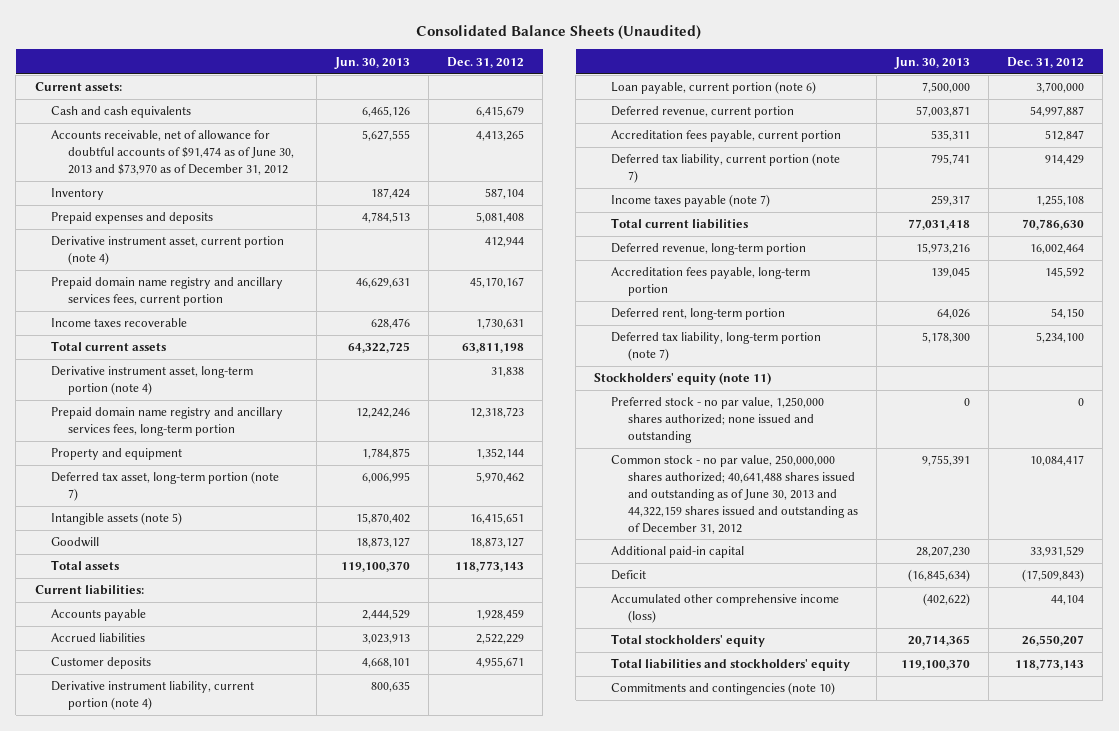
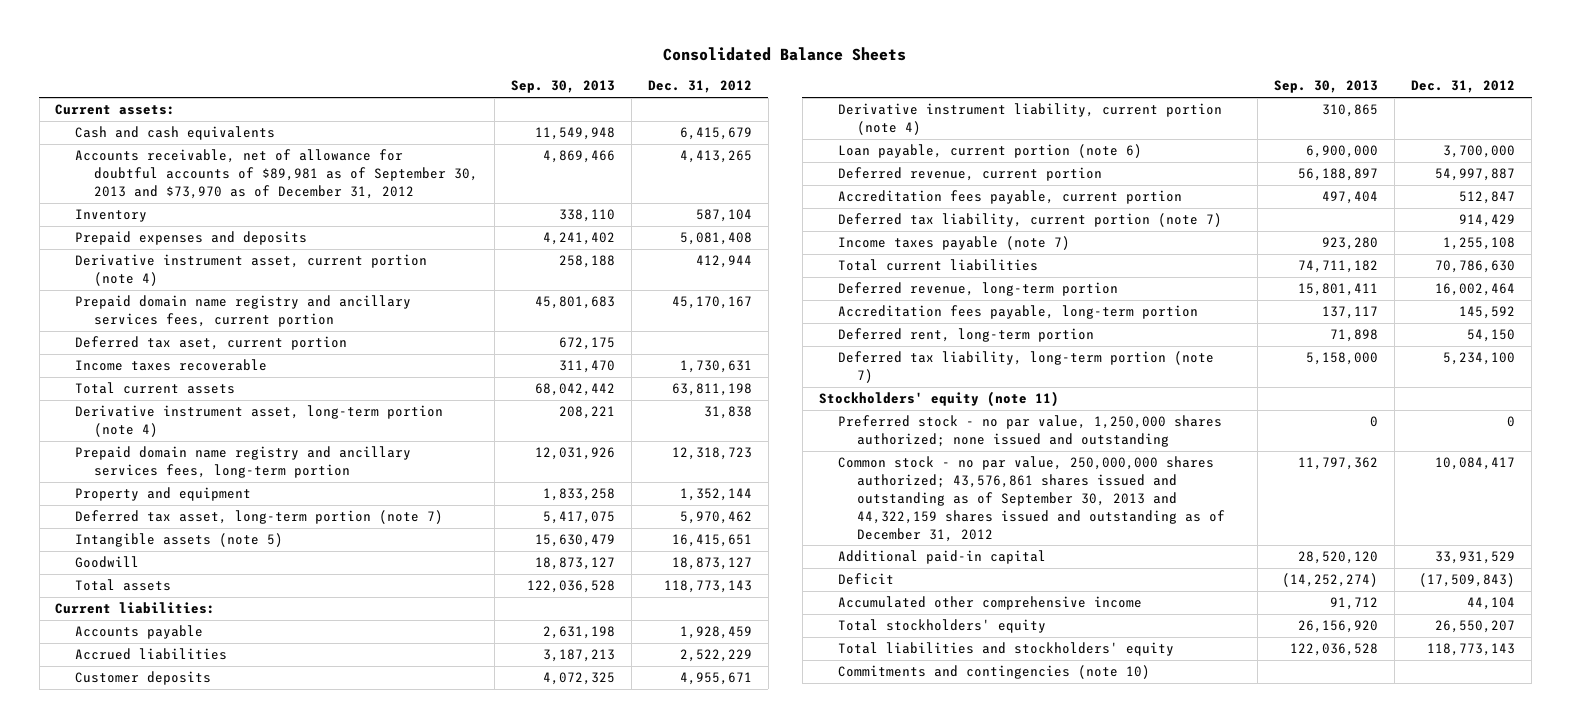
- Consolidated Balance Sheets (Unaudited)
+ Consolidated Balance Sheets
- | Jun. 30, 2013 | Dec. 31, 2012
+ | Sep. 30, 2013 | Dec. 31, 2012
- Accounts receivable, net of allowance for doubtful accounts of $91,474 as of June 30, 2013 and $73,970 as of December 31, 2012 | 5,627,555 | 4,413,265
+ Accounts receivable, net of allowance for doubtful accounts of $89,981 as of September 30, 2013 and $73,970 as of December 31, 2012 | 4,869,466 | 4,413,265
+ Deferred tax aset, current portion | 672,175 |
- Common stock - no par value, 250,000,000 shares authorized; 40,641,488 shares issued and outstanding as of June 30, 2013 and 44,322,159 shares issued and outstanding as of December 31, 2012 | 9,755,391 | 10,084,417
+ Common stock - no par value, 250,000,000 shares authorized; 43,576,861 shares issued and outstanding as of September 30, 2013 and 44,322,159 shares issued and outstanding as of December 31, 2012 | 11,797,362 | 10,084,417
- Accumulated other comprehensive income (loss) | (402,622) | 44,104
+ Accumulated other comprehensive income | 91,712 | 44,104

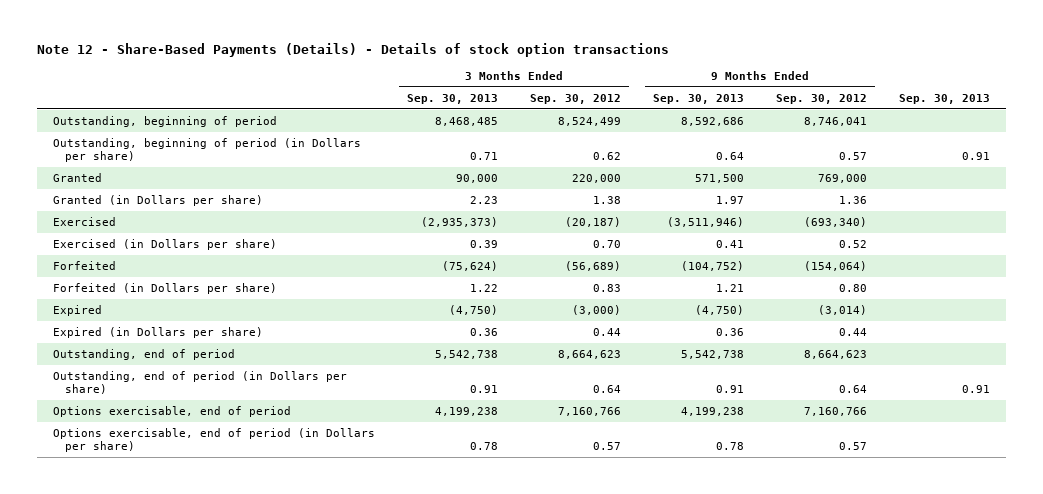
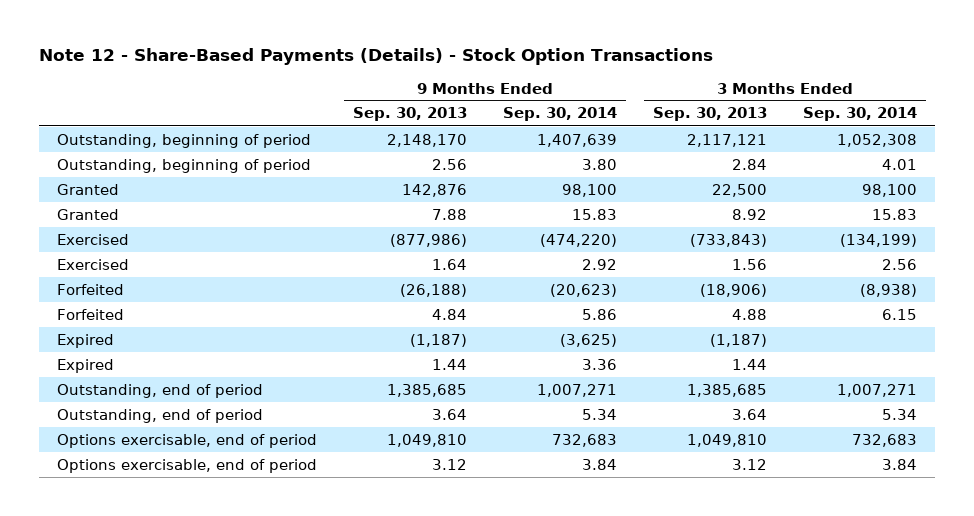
- Note 12 - Share-Based Payments (Details) - Details of stock option transactions
+ Note 12 - Share-Based Payments (Details) - Stock Option Transactions
- | 3 Months Ended Sep. 30, 2013 | 3 Months Ended Sep. 30, 2012 | 9 Months Ended Sep. 30, 2013 | 9 Months Ended Sep. 30, 2012 | Sep. 30, 2013
+ | 9 Months Ended Sep. 30, 2013 | 9 Months Ended Sep. 30, 2014 | 3 Months Ended Sep. 30, 2013 | 3 Months Ended Sep. 30, 2014
- Outstanding, beginning of period | 8,468,485 | 8,524,499 | 8,592,686 | 8,746,041 |
- Outstanding, beginning of period (in Dollars per share) | 0.71 | 0.62 | 0.64 | 0.57 | 0.91
- Granted | 90,000 | 220,000 | 571,500 | 769,000 |
- Granted (in Dollars per share) | 2.23 | 1.38 | 1.97 | 1.36 |
- Exercised | (2,935,373) | (20,187) | (3,511,946) | (693,340) |
- Exercised (in Dollars per share) | 0.39 | 0.70 | 0.41 | 0.52 |
- Forfeited | (75,624) | (56,689) | (104,752) | (154,064) |
- Forfeited (in Dollars per share) | 1.22 | 0.83 | 1.21 | 0.80 |
- Expired | (4,750) | (3,000) | (4,750) | (3,014) |
- Expired (in Dollars per share) | 0.36 | 0.44 | 0.36 | 0.44 |
- Outstanding, end of period | 5,542,738 | 8,664,623 | 5,542,738 | 8,664,623 |
- Outstanding, end of period (in Dollars per share) | 0.91 | 0.64 | 0.91 | 0.64 | 0.91
- Options exercisable, end of period | 4,199,238 | 7,160,766 | 4,199,238 | 7,160,766 |
- Options exercisable, end of period (in Dollars per share) | 0.78 | 0.57 | 0.78 | 0.57 |
+ Outstanding, beginning of period | 2,148,170 | 1,407,639 | 2,117,121 | 1,052,308
+ Outstanding, beginning of period | 2.56 | 3.80 | 2.84 | 4.01
+ Granted | 142,876 | 98,100 | 22,500 | 98,100
+ Granted | 7.88 | 15.83 | 8.92 | 15.83
+ Exercised | (877,986) | (474,220) | (733,843) | (134,199)
+ Exercised | 1.64 | 2.92 | 1.56 | 2.56
+ Forfeited | (26,188) | (20,623) | (18,906) | (8,938)
+ Forfeited | 4.84 | 5.86 | 4.88 | 6.15
+ Expired | (1,187) | (3,625) | (1,187) |
+ Expired | 1.44 | 3.36 | 1.44 |
+ Outstanding, end of period | 1,385,685 | 1,007,271 | 1,385,685 | 1,007,271
+ Outstanding, end of period | 3.64 | 5.34 | 3.64 | 5.34
+ Options exercisable, end of period | 1,049,810 | 732,683 | 1,049,810 | 732,683
+ Options exercisable, end of period | 3.12 | 3.84 | 3.12 | 3.84

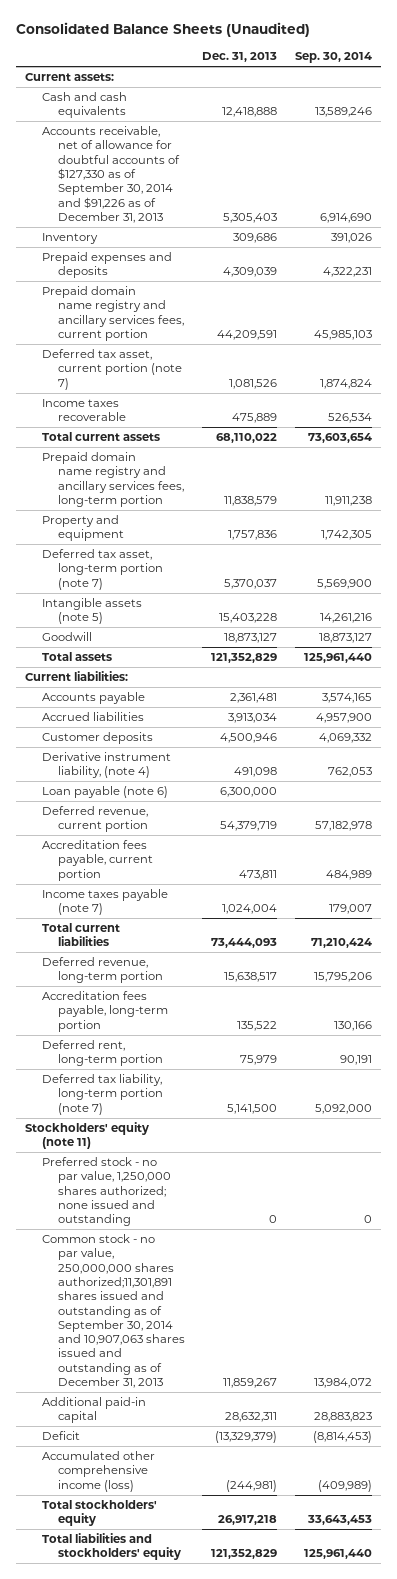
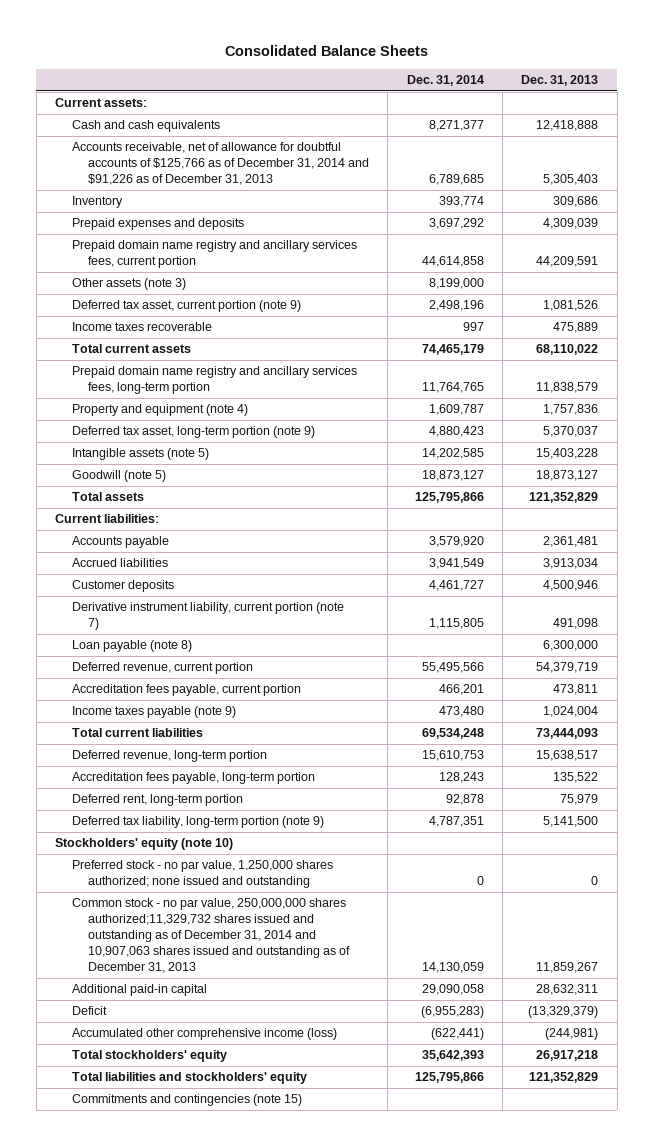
- Consolidated Balance Sheets (Unaudited)
+ Consolidated Balance Sheets
- | Dec. 31, 2013 | Sep. 30, 2014
+ | Dec. 31, 2014 | Dec. 31, 2013
- Accounts receivable, net of allowance for doubtful accounts of $127,330 as of September 30, 2014 and $91,226 as of December 31, 2013 | 5,305,403 | 6,914,690
+ Accounts receivable, net of allowance for doubtful accounts of $125,766 as of December 31, 2014 and $91,226 as of December 31, 2013 | 6,789,685 | 5,305,403
- Deferred tax asset, current portion (note 7) | 1,081,526 | 1,874,824
+ Other assets (note 3) | 8,199,000 |
+ Deferred tax asset, current portion (note 9) | 2,498,196 | 1,081,526
- Property and equipment | 1,757,836 | 1,742,305
- Deferred tax asset, long-term portion (note 7) | 5,370,037 | 5,569,900
+ Property and equipment (note 4) | 1,609,787 | 1,757,836
+ Deferred tax asset, long-term portion (note 9) | 4,880,423 | 5,370,037
- Goodwill | 18,873,127 | 18,873,127
+ Goodwill (note 5) | 18,873,127 | 18,873,127
- Derivative instrument liability, (note 4) | 491,098 | 762,053
- Loan payable (note 6) | 6,300,000 |
+ Derivative instrument liability, current portion (note 7) | 1,115,805 | 491,098
+ Loan payable (note 8) | | 6,300,000
- Income taxes payable (note 7) | 1,024,004 | 179,007
+ Income taxes payable (note 9) | 473,480 | 1,024,004
- Deferred tax liability, long-term portion (note 7) | 5,141,500 | 5,092,000
- Stockholders' equity (note 11)
+ Deferred tax liability, long-term portion (note 9) | 4,787,351 | 5,141,500
+ Stockholders' equity (note 10)
- Common stock - no par value, 250,000,000 shares authorized;11,301,891 shares issued and outstanding as of September 30, 2014 and 10,907,063 shares issued and outstanding as of December 31, 2013 | 11,859,267 | 13,984,072
+ Common stock - no par value, 250,000,000 shares authorized;11,329,732 shares issued and outstanding as of December 31, 2014 and 10,907,063 shares issued and outstanding as of December 31, 2013 | 14,130,059 | 11,859,267
+ Commitments and contingencies (note 15)

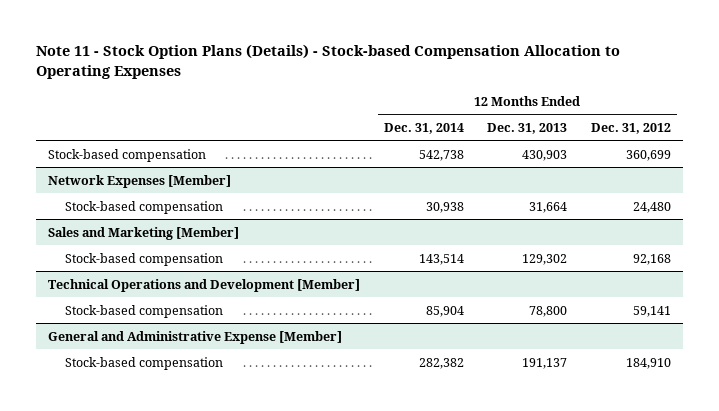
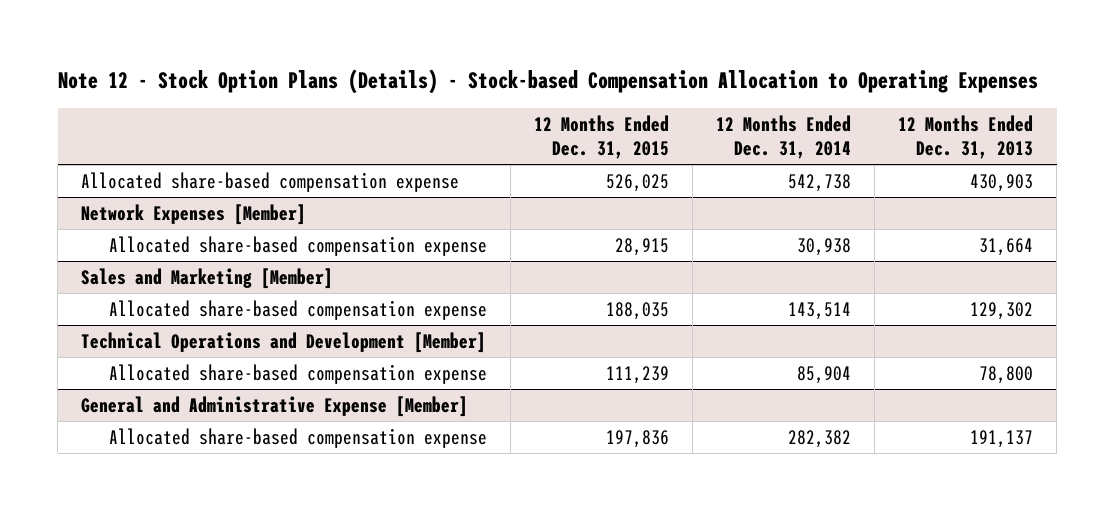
- Note 11 - Stock Option Plans (Details) - Stock-based Compensation Allocation to Operating Expenses
+ Note 12 - Stock Option Plans (Details) - Stock-based Compensation Allocation to Operating Expenses
- | 12 Months Ended Dec. 31, 2014 | 12 Months Ended Dec. 31, 2013 | 12 Months Ended Dec. 31, 2012
+ | 12 Months Ended Dec. 31, 2015 | 12 Months Ended Dec. 31, 2014 | 12 Months Ended Dec. 31, 2013
- Stock-based compensation | 542,738 | 430,903 | 360,699
+ Allocated share-based compensation expense | 526,025 | 542,738 | 430,903
@ Network Expenses [Member]
- Stock-based compensation | 30,938 | 31,664 | 24,480
+ Allocated share-based compensation expense | 28,915 | 30,938 | 31,664
@ Sales and Marketing [Member]
- Stock-based compensation | 143,514 | 129,302 | 92,168
+ Allocated share-based compensation expense | 188,035 | 143,514 | 129,302
@ Technical Operations and Development [Member]
- Stock-based compensation | 85,904 | 78,800 | 59,141
+ Allocated share-based compensation expense | 111,239 | 85,904 | 78,800
@ General and Administrative Expense [Member]
- Stock-based compensation | 282,382 | 191,137 | 184,910
+ Allocated share-based compensation expense | 197,836 | 282,382 | 191,137

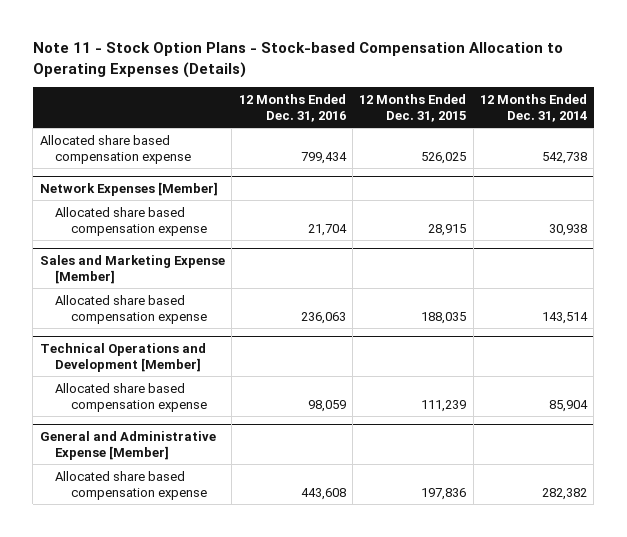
- Note 12 - Stock Option Plans (Details) - Stock-based Compensation Allocation to Operating Expenses
+ Note 11 - Stock Option Plans - Stock-based Compensation Allocation to Operating Expenses (Details)
- | 12 Months Ended Dec. 31, 2015 | 12 Months Ended Dec. 31, 2014 | 12 Months Ended Dec. 31, 2013
+ | 12 Months Ended Dec. 31, 2016 | 12 Months Ended Dec. 31, 2015 | 12 Months Ended Dec. 31, 2014
- Allocated share-based compensation expense | 526,025 | 542,738 | 430,903
+ Allocated share based compensation expense | 799,434 | 526,025 | 542,738
@ Network Expenses [Member]
- Allocated share-based compensation expense | 28,915 | 30,938 | 31,664
- Sales and Marketing [Member]
- Allocated share-based compensation expense | 188,035 | 143,514 | 129,302
@ Network Expenses [Member]
+ Allocated share based compensation expense | 21,704 | 28,915 | 30,938
+ Sales and Marketing Expense [Member]
+ Allocated share based compensation expense | 236,063 | 188,035 | 143,514
@ Technical Operations and Development [Member]
- Allocated share-based compensation expense | 111,239 | 85,904 | 78,800
+ Allocated share based compensation expense | 98,059 | 111,239 | 85,904
@ General and Administrative Expense [Member]
- Allocated share-based compensation expense | 197,836 | 282,382 | 191,137
+ Allocated share based compensation expense | 443,608 | 197,836 | 282,382

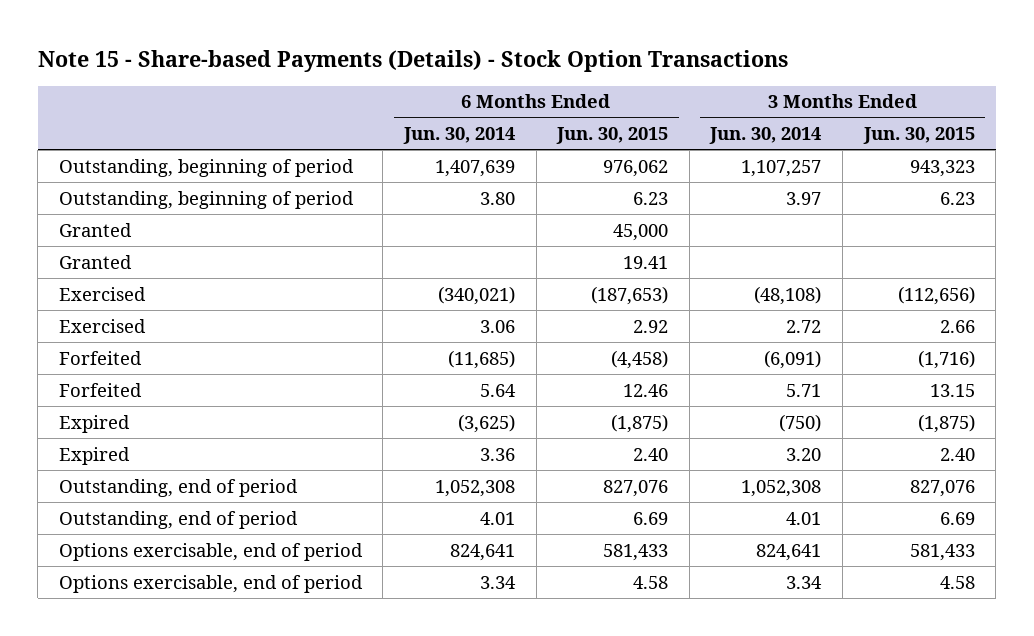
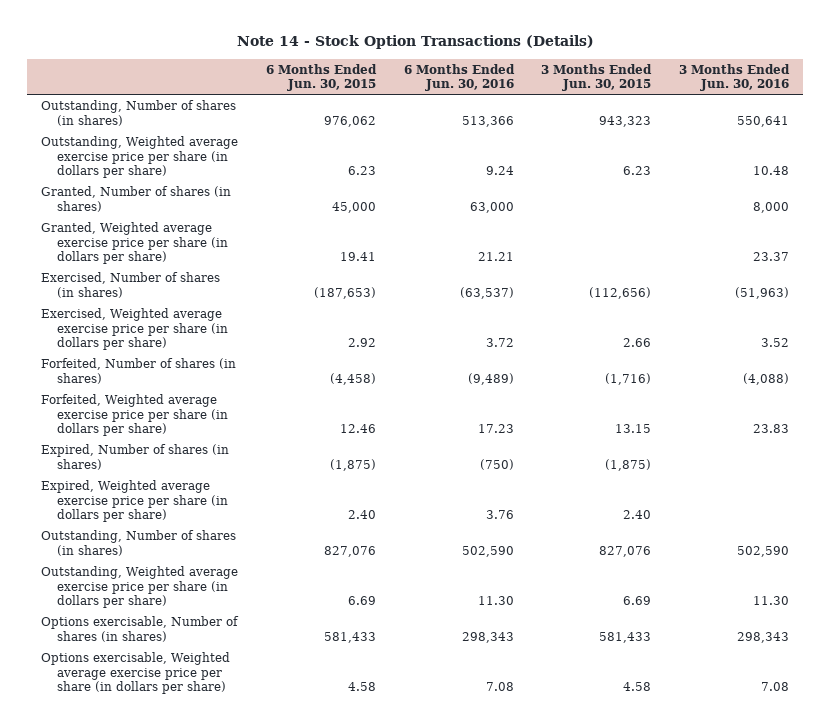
- Note 15 - Share-based Payments (Details) - Stock Option Transactions
+ Note 14 - Stock Option Transactions (Details)
- | 6 Months Ended Jun. 30, 2014 | 6 Months Ended Jun. 30, 2015 | 3 Months Ended Jun. 30, 2014 | 3 Months Ended Jun. 30, 2015
+ | 6 Months Ended Jun. 30, 2015 | 6 Months Ended Jun. 30, 2016 | 3 Months Ended Jun. 30, 2015 | 3 Months Ended Jun. 30, 2016
- Outstanding, beginning of period | 1,407,639 | 976,062 | 1,107,257 | 943,323
- Outstanding, beginning of period | 3.80 | 6.23 | 3.97 | 6.23
- Granted | | 45,000 | |
- Granted | | 19.41 | |
- Exercised | (340,021) | (187,653) | (48,108) | (112,656)
- Exercised | 3.06 | 2.92 | 2.72 | 2.66
- Forfeited | (11,685) | (4,458) | (6,091) | (1,716)
- Forfeited | 5.64 | 12.46 | 5.71 | 13.15
- Expired | (3,625) | (1,875) | (750) | (1,875)
- Expired | 3.36 | 2.40 | 3.20 | 2.40
- Outstanding, end of period | 1,052,308 | 827,076 | 1,052,308 | 827,076
- Outstanding, end of period | 4.01 | 6.69 | 4.01 | 6.69
- Options exercisable, end of period | 824,641 | 581,433 | 824,641 | 581,433
- Options exercisable, end of period | 3.34 | 4.58 | 3.34 | 4.58
+ Outstanding, Number of shares (in shares) | 976,062 | 513,366 | 943,323 | 550,641
+ Outstanding, Weighted average exercise price per share (in dollars per share) | 6.23 | 9.24 | 6.23 | 10.48
+ Granted, Number of shares (in shares) | 45,000 | 63,000 | | 8,000
+ Granted, Weighted average exercise price per share (in dollars per share) | 19.41 | 21.21 | | 23.37
+ Exercised, Number of shares (in shares) | (187,653) | (63,537) | (112,656) | (51,963)
+ Exercised, Weighted average exercise price per share (in dollars per share) | 2.92 | 3.72 | 2.66 | 3.52
+ Forfeited, Number of shares (in shares) | (4,458) | (9,489) | (1,716) | (4,088)
+ Forfeited, Weighted average exercise price per share (in dollars per share) | 12.46 | 17.23 | 13.15 | 23.83
+ Expired, Number of shares (in shares) | (1,875) | (750) | (1,875) |
+ Expired, Weighted average exercise price per share (in dollars per share) | 2.40 | 3.76 | 2.40 |
+ Outstanding, Number of shares (in shares) | 827,076 | 502,590 | 827,076 | 502,590
+ Outstanding, Weighted average exercise price per share (in dollars per share) | 6.69 | 11.30 | 6.69 | 11.30
+ Options exercisable, Number of shares (in shares) | 581,433 | 298,343 | 581,433 | 298,343
+ Options exercisable, Weighted average exercise price per share (in dollars per share) | 4.58 | 7.08 | 4.58 | 7.08

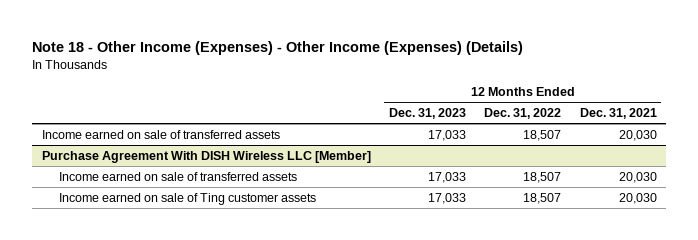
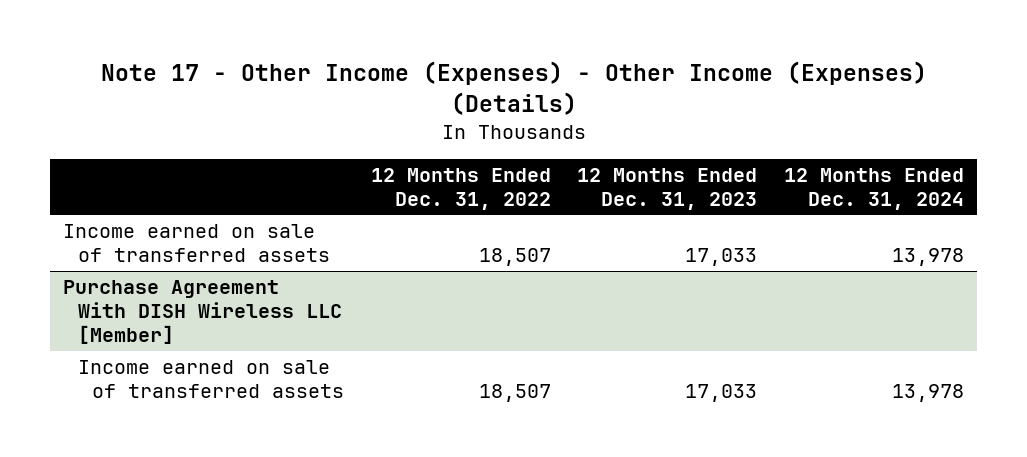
- Note 18 - Other Income (Expenses) - Other Income (Expenses) (Details)
+ Note 17 - Other Income (Expenses) - Other Income (Expenses) (Details)
- | 12 Months Ended Dec. 31, 2023 | 12 Months Ended Dec. 31, 2022 | 12 Months Ended Dec. 31, 2021
+ | 12 Months Ended Dec. 31, 2022 | 12 Months Ended Dec. 31, 2023 | 12 Months Ended Dec. 31, 2024
@ Purchase Agreement With DISH Wireless LLC [Member]
- Income earned on sale of Ting customer assets | 17,033 | 18,507 | 20,030

